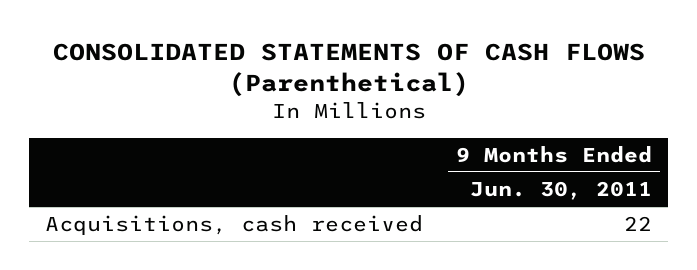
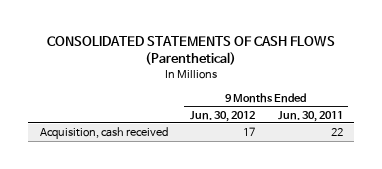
- | 9 Months Ended Jun. 30, 2011
+ | 9 Months Ended Jun. 30, 2012 | 9 Months Ended Jun. 30, 2011
- Acquisitions, cash received | 22
+ Acquisition, cash received | 17 | 22

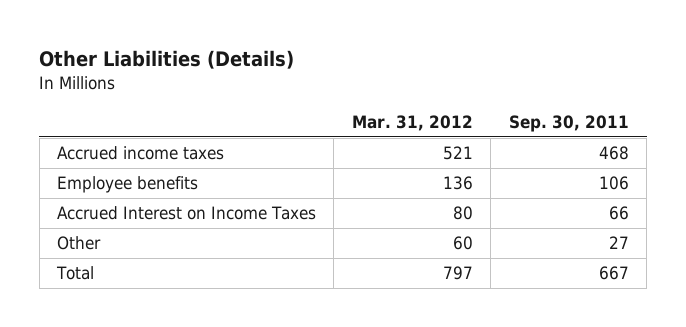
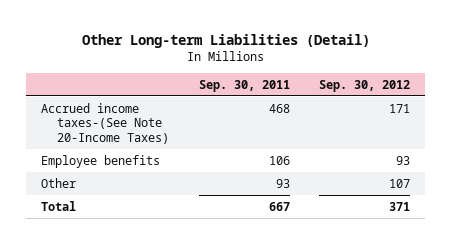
- Other Liabilities (Details)
+ Other Long-term Liabilities (Detail)
- | Mar. 31, 2012 | Sep. 30, 2011
+ | Sep. 30, 2011 | Sep. 30, 2012
- Accrued income taxes | 521 | 468
+ Accrued income taxes-(See Note 20-Income Taxes) | 468 | 171
- Accrued Interest on Income Taxes | 80 | 66
- Other | 60 | 27
+ Other | 93 | 107

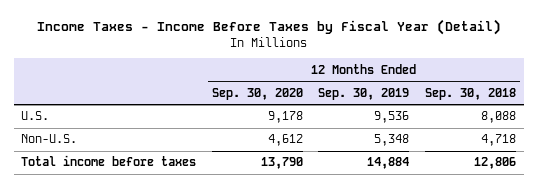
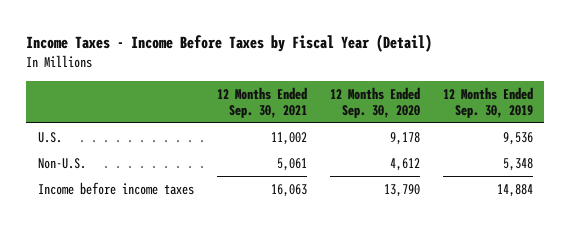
- | 12 Months Ended Sep. 30, 2020 | 12 Months Ended Sep. 30, 2019 | 12 Months Ended Sep. 30, 2018
+ | 12 Months Ended Sep. 30, 2021 | 12 Months Ended Sep. 30, 2020 | 12 Months Ended Sep. 30, 2019
- Total income before taxes | 13,790 | 14,884 | 12,806
+ Income before income taxes | 16,063 | 13,790 | 14,884

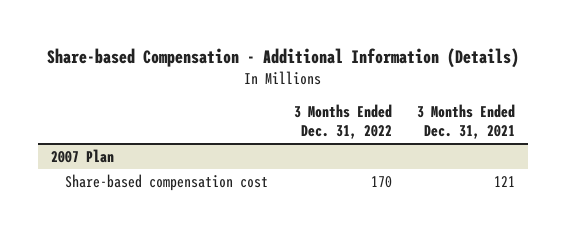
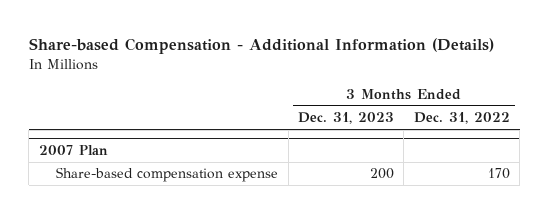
- | 3 Months Ended Dec. 31, 2022 | 3 Months Ended Dec. 31, 2021
+ | 3 Months Ended Dec. 31, 2023 | 3 Months Ended Dec. 31, 2022
@ 2007 Plan
- Share-based compensation cost | 170 | 121
+ Share-based compensation expense | 200 | 170

